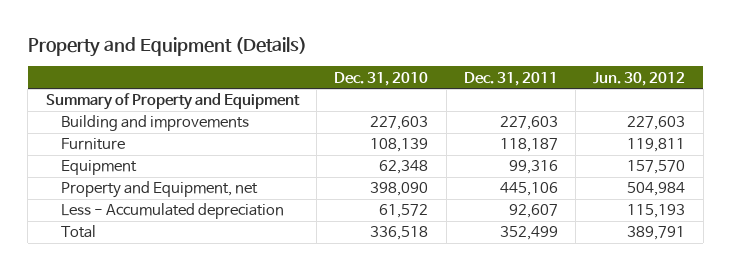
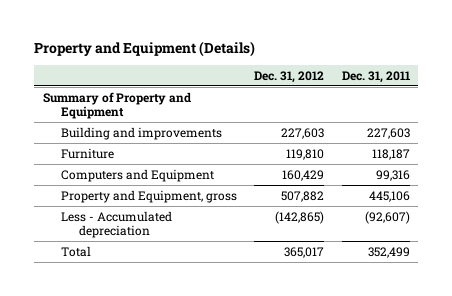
- | Dec. 31, 2010 | Dec. 31, 2011 | Jun. 30, 2012
+ | Dec. 31, 2012 | Dec. 31, 2011
- Equipment | 62,348 | 99,316 | 157,570
- Property and Equipment, net | 398,090 | 445,106 | 504,984
- Less - Accumulated depreciation | 61,572 | 92,607 | 115,193
+ Computers and Equipment | 160,429 | 99,316
+ Property and Equipment, gross | 507,882 | 445,106
+ Less - Accumulated depreciation | (142,865) | (92,607)

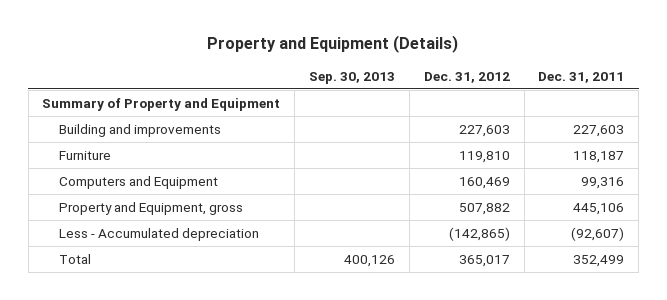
- | Dec. 31, 2012 | Dec. 31, 2011
+ | Sep. 30, 2013 | Dec. 31, 2012 | Dec. 31, 2011
- Computers and Equipment | 160,429 | 99,316
+ Computers and Equipment | | 160,469 | 99,316

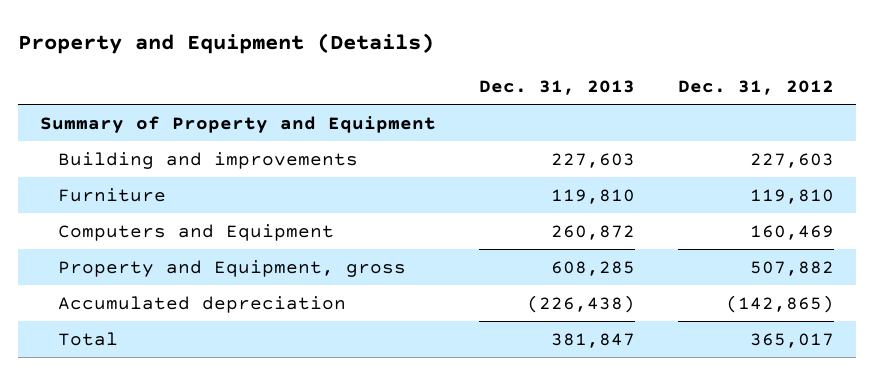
- | Sep. 30, 2013 | Dec. 31, 2012 | Dec. 31, 2011
+ | Dec. 31, 2013 | Dec. 31, 2012
- Less - Accumulated depreciation | | (142,865) | (92,607)
+ Accumulated depreciation | (226,438) | (142,865)

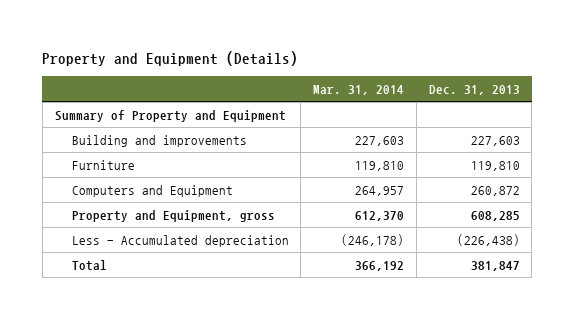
- | Dec. 31, 2013 | Dec. 31, 2012
+ | Mar. 31, 2014 | Dec. 31, 2013
- Accumulated depreciation | (226,438) | (142,865)
+ Less - Accumulated depreciation | (246,178) | (226,438)

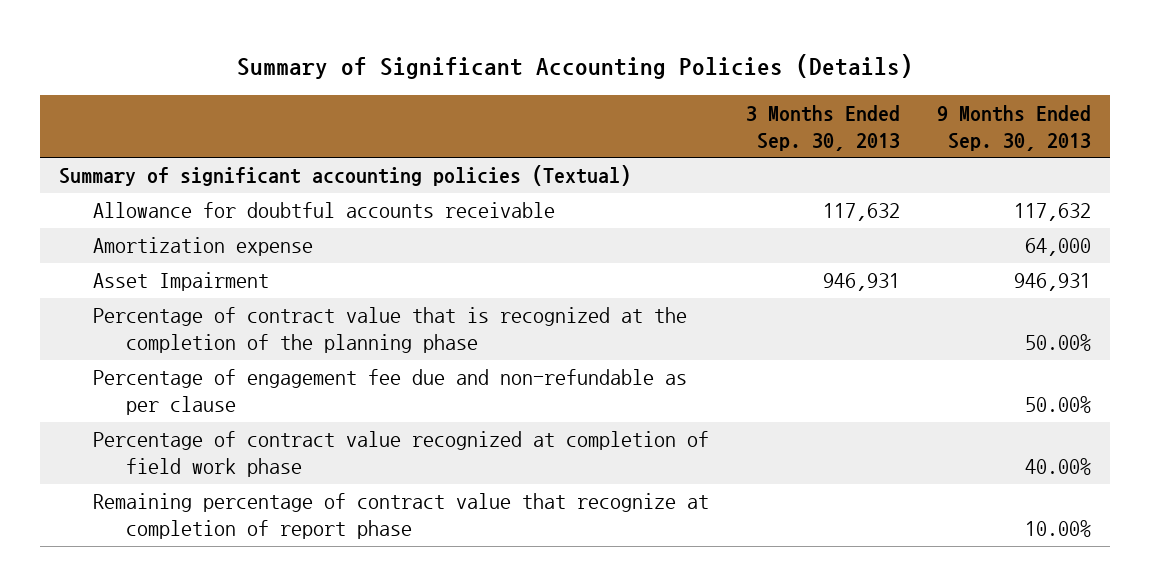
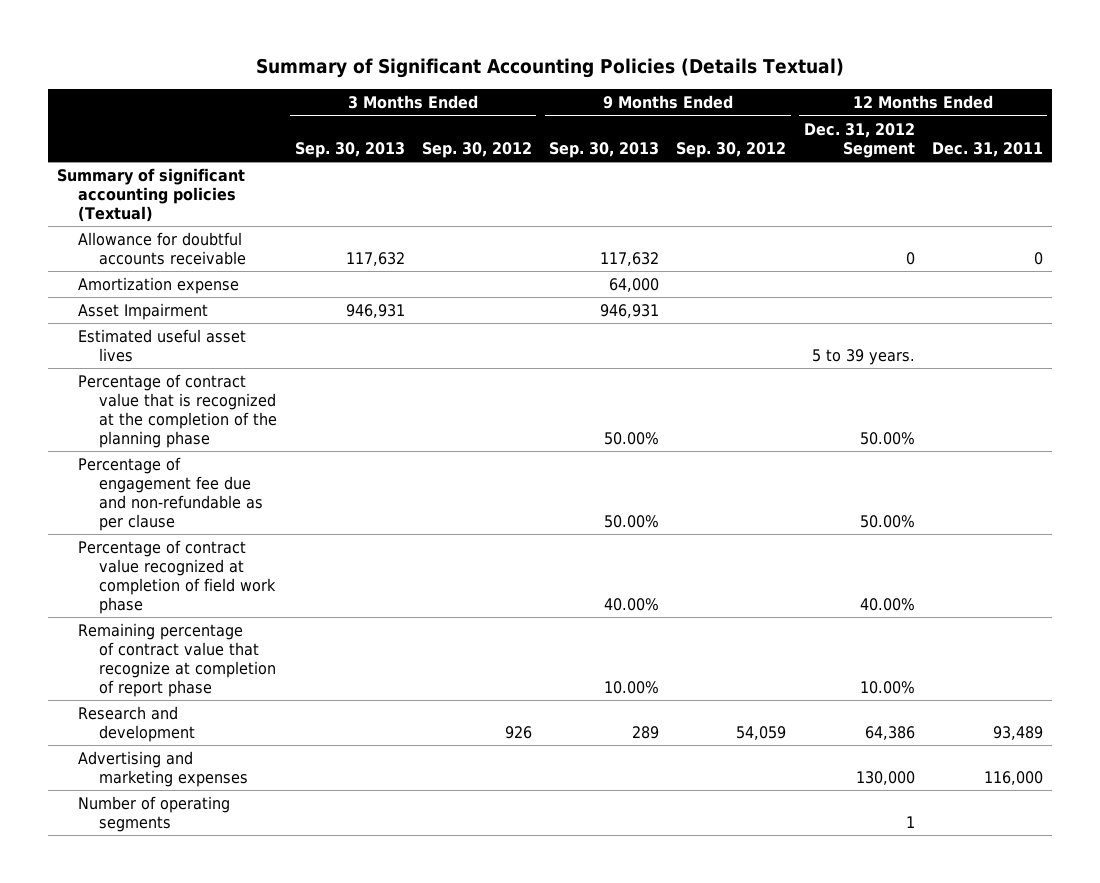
- Summary of Significant Accounting Policies (Details)
+ Summary of Significant Accounting Policies (Details Textual)
- | 3 Months Ended Sep. 30, 2013 | 9 Months Ended Sep. 30, 2013
+ | 3 Months Ended Sep. 30, 2013 | 3 Months Ended Sep. 30, 2012 | 9 Months Ended Sep. 30, 2013 | 9 Months Ended Sep. 30, 2012 | 12 Months Ended Dec. 31, 2012 Segment | 12 Months Ended Dec. 31, 2011
+ Estimated useful asset lives | | | | | 5 to 39 years. |
+ Research and development | | 926 | 289 | 54,059 | 64,386 | 93,489
+ Advertising and marketing expenses | | | | | 130,000 | 116,000
+ Number of operating segments | | | | | 1 |

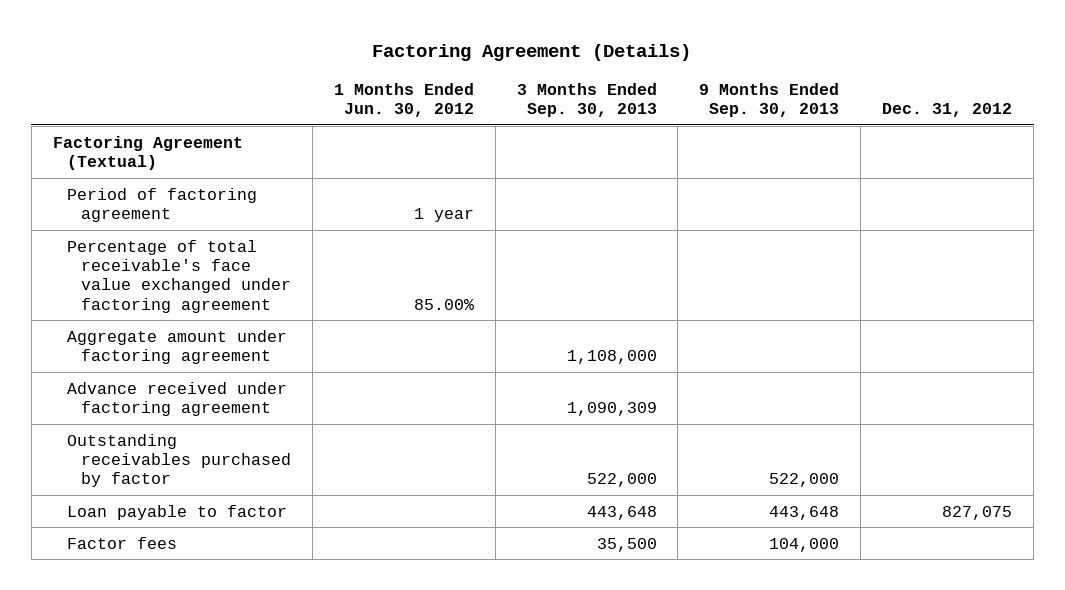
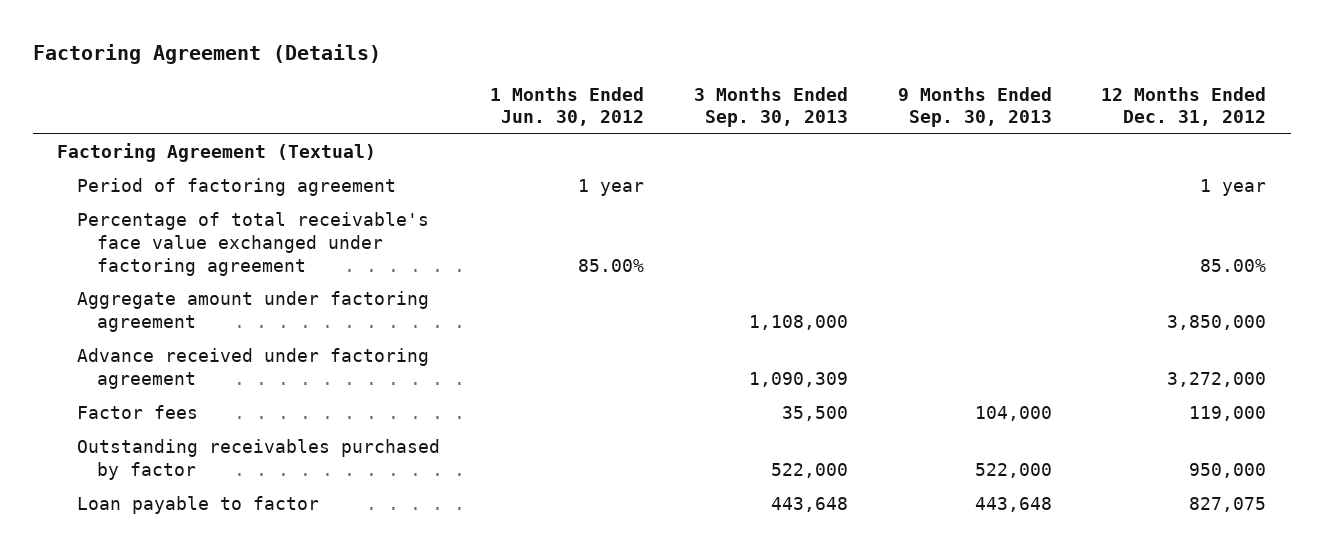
- | 1 Months Ended Jun. 30, 2012 | 3 Months Ended Sep. 30, 2013 | 9 Months Ended Sep. 30, 2013 | Dec. 31, 2012
+ | 1 Months Ended Jun. 30, 2012 | 3 Months Ended Sep. 30, 2013 | 9 Months Ended Sep. 30, 2013 | 12 Months Ended Dec. 31, 2012
moved up: Factor fees | | 35,500 | 104,000 | 119,000

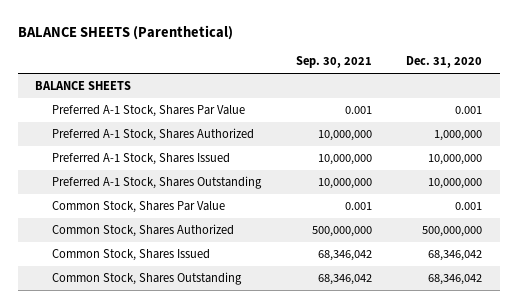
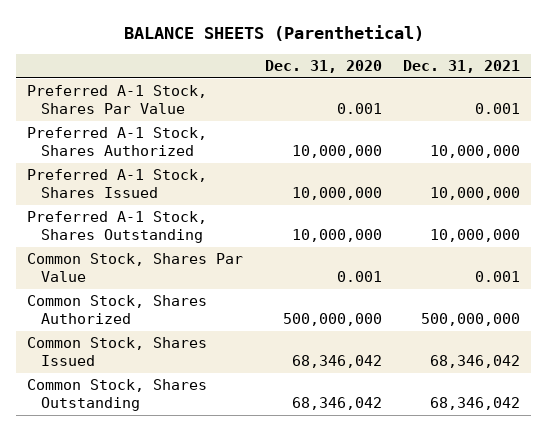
- | Sep. 30, 2021 | Dec. 31, 2020
+ | Dec. 31, 2020 | Dec. 31, 2021
- BALANCE SHEETS
- Preferred A-1 Stock, Shares Authorized | 10,000,000 | 1,000,000
+ Preferred A-1 Stock, Shares Authorized | 10,000,000 | 10,000,000

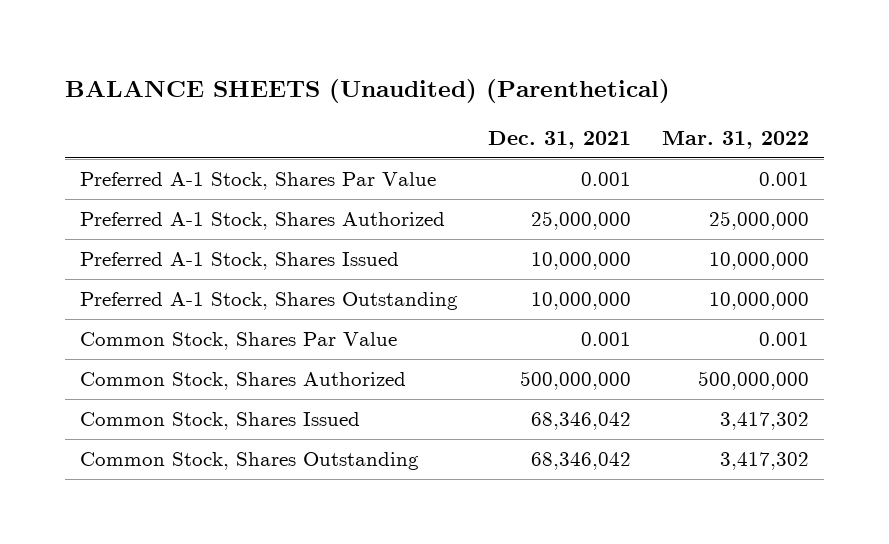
- BALANCE SHEETS (Parenthetical)
+ BALANCE SHEETS (Unaudited) (Parenthetical)
- | Dec. 31, 2020 | Dec. 31, 2021
+ | Dec. 31, 2021 | Mar. 31, 2022
- Preferred A-1 Stock, Shares Authorized | 10,000,000 | 10,000,000
+ Preferred A-1 Stock, Shares Authorized | 25,000,000 | 25,000,000

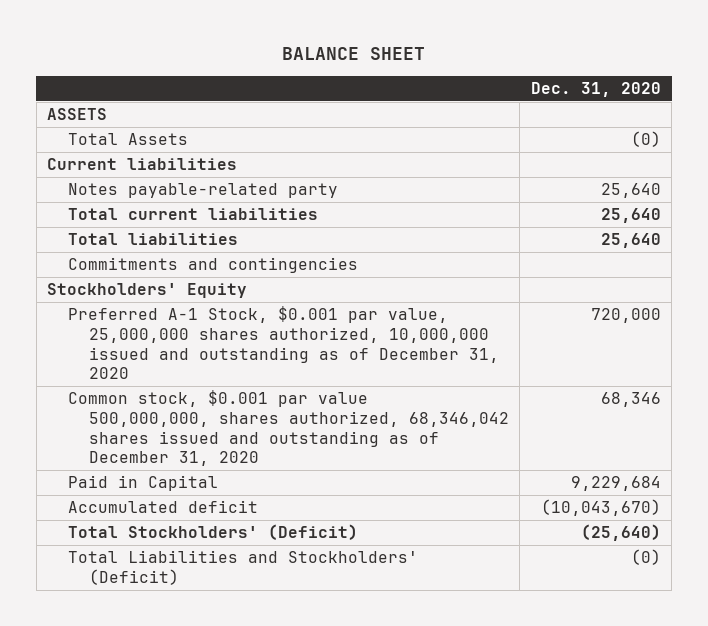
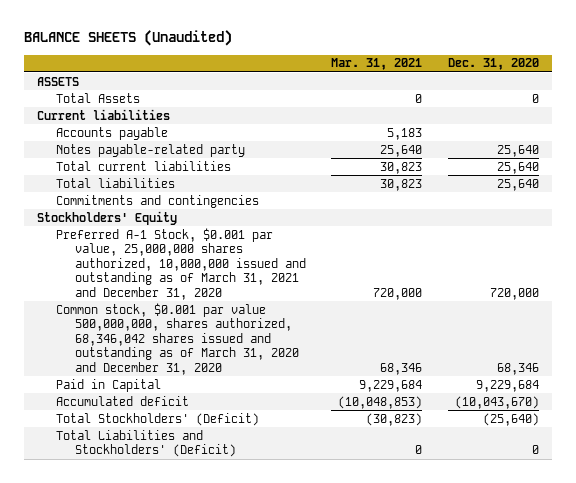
- BALANCE SHEET
+ BALANCE SHEETS (Unaudited)
- | Dec. 31, 2020
+ | Mar. 31, 2021 | Dec. 31, 2020
- Total Assets | (0)
+ Total Assets | 0 | 0
+ Accounts payable | 5,183 |
- Preferred A-1 Stock, $0.001 par value, 25,000,000 shares authorized, 10,000,000 issued and outstanding as of December 31, 2020 | 720,000
- Common stock, $0.001 par value 500,000,000, shares authorized, 68,346,042 shares issued and outstanding as of December 31, 2020 | 68,346
+ Preferred A-1 Stock, $0.001 par value, 25,000,000 shares authorized, 10,000,000 issued and outstanding as of March 31, 2021 and December 31, 2020 | 720,000 | 720,000
+ Common stock, $0.001 par value 500,000,000, shares authorized, 68,346,042 shares issued and outstanding as of March 31, 2020 and December 31, 2020 | 68,346 | 68,346
- Total Liabilities and Stockholders' (Deficit) | (0)
+ Total Liabilities and Stockholders' (Deficit) | 0 | 0

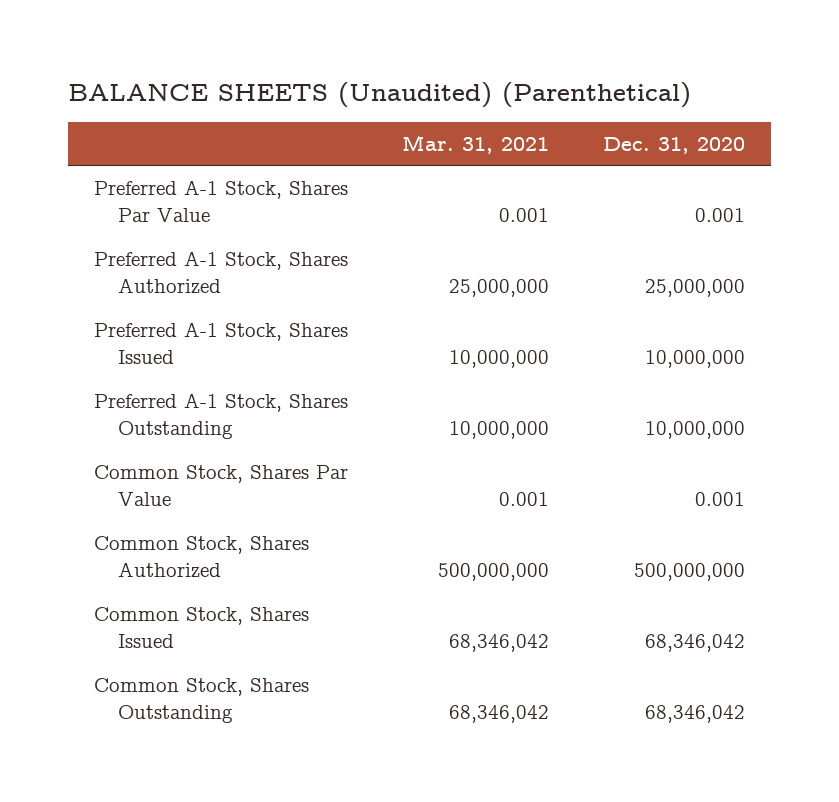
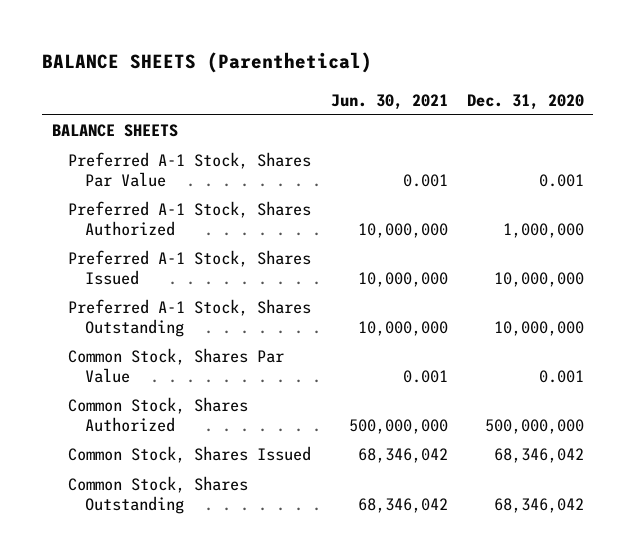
- BALANCE SHEETS (Unaudited) (Parenthetical)
+ BALANCE SHEETS (Parenthetical)
- | Mar. 31, 2021 | Dec. 31, 2020
+ | Jun. 30, 2021 | Dec. 31, 2020
+ BALANCE SHEETS
- Preferred A-1 Stock, Shares Authorized | 25,000,000 | 25,000,000
+ Preferred A-1 Stock, Shares Authorized | 10,000,000 | 1,000,000

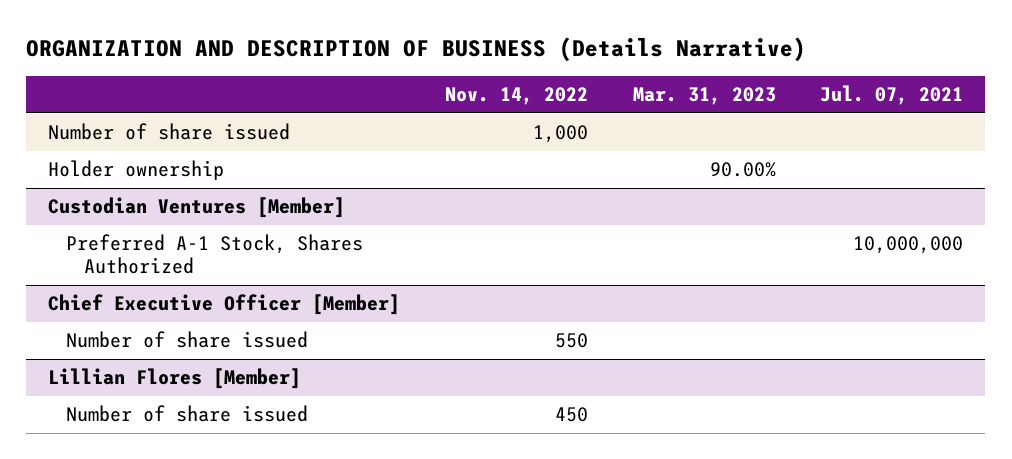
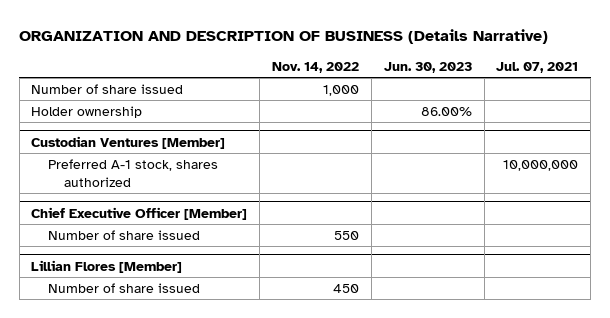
- | Nov. 14, 2022 | Mar. 31, 2023 | Jul. 07, 2021
+ | Nov. 14, 2022 | Jun. 30, 2023 | Jul. 07, 2021
@ Custodian Ventures [Member]
- Preferred A-1 Stock, Shares Authorized | | | 10,000,000
+ Preferred A-1 stock, shares authorized | | | 10,000,000

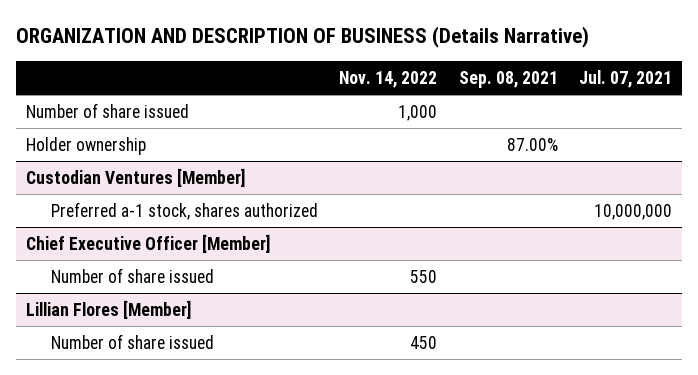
- | Nov. 14, 2022 | Jun. 30, 2023 | Jul. 07, 2021
+ | Nov. 14, 2022 | Sep. 08, 2021 | Jul. 07, 2021
@ Custodian Ventures [Member]
- Preferred A-1 stock, shares authorized | | | 10,000,000
+ Preferred a-1 stock, shares authorized | | | 10,000,000

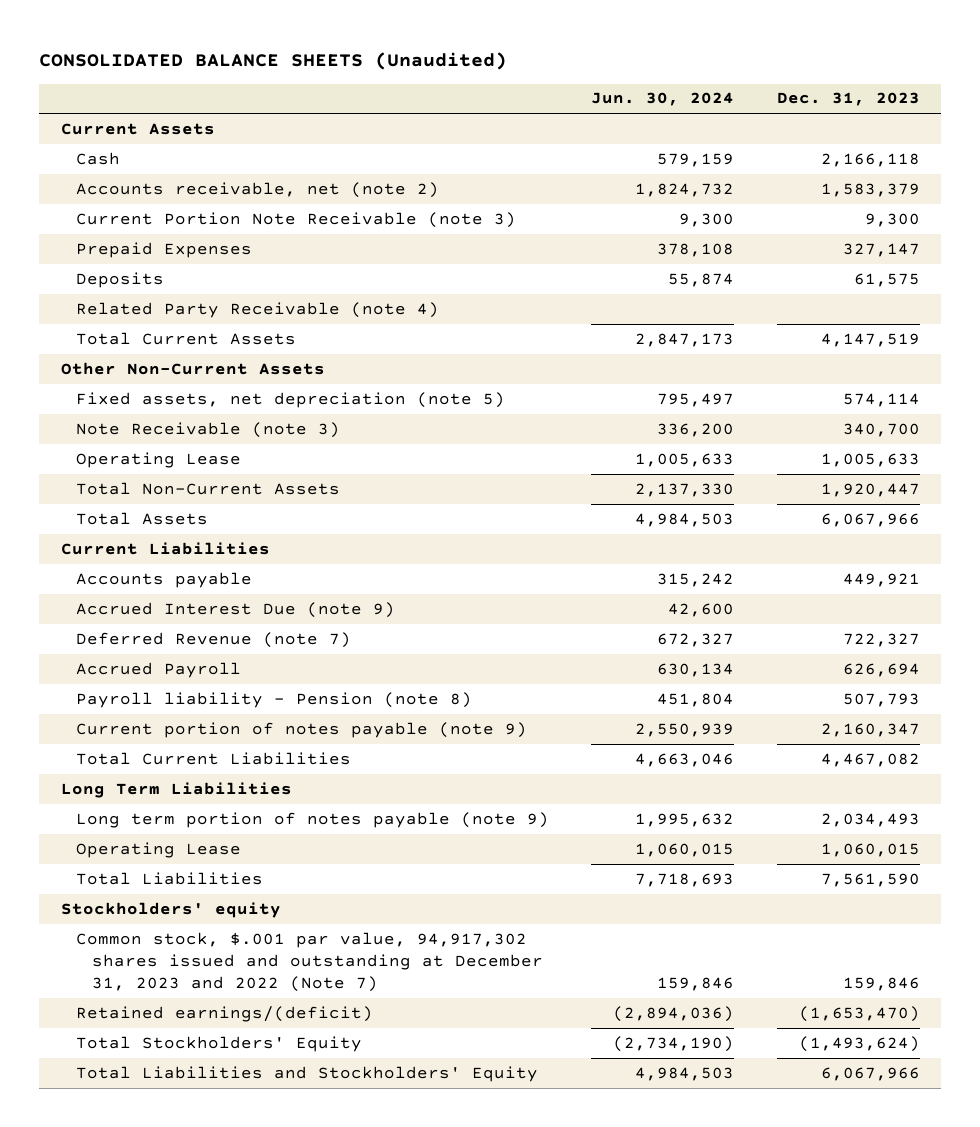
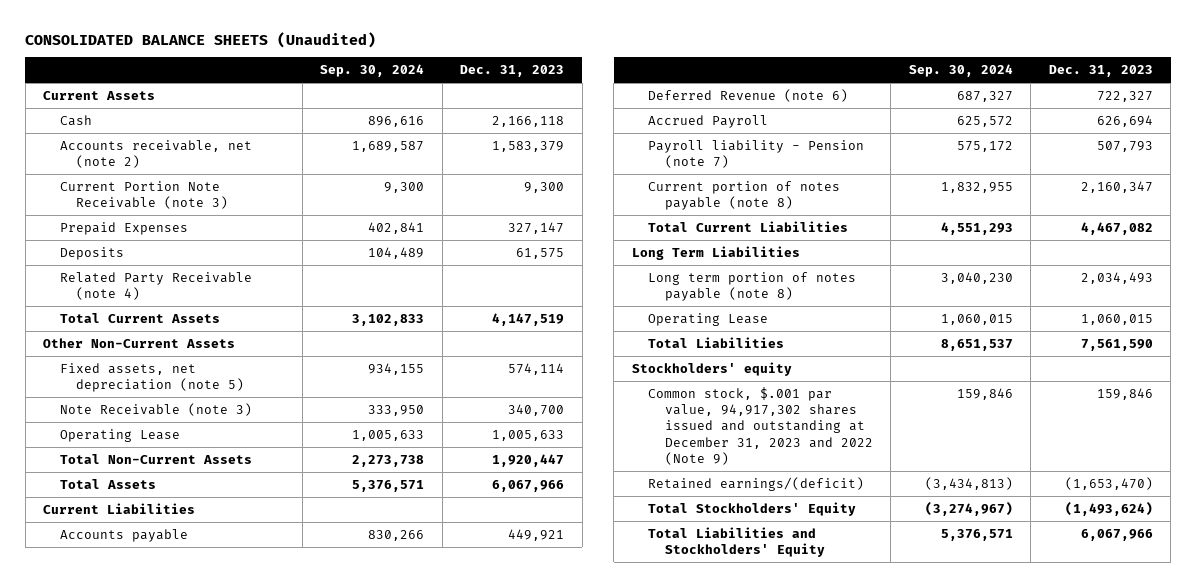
- | Jun. 30, 2024 | Dec. 31, 2023
+ | Sep. 30, 2024 | Dec. 31, 2023
- Accrued Interest Due (note 9) | 42,600 |
- Deferred Revenue (note 7) | 672,327 | 722,327
+ Deferred Revenue (note 6) | 687,327 | 722,327
- Payroll liability - Pension (note 8) | 451,804 | 507,793
- Current portion of notes payable (note 9) | 2,550,939 | 2,160,347
+ Payroll liability - Pension (note 7) | 575,172 | 507,793
+ Current portion of notes payable (note 8) | 1,832,955 | 2,160,347
- Long term portion of notes payable (note 9) | 1,995,632 | 2,034,493
+ Long term portion of notes payable (note 8) | 3,040,230 | 2,034,493
- Common stock, $.001 par value, 94,917,302 shares issued and outstanding at December 31, 2023 and 2022 (Note 7) | 159,846 | 159,846
+ Common stock, $.001 par value, 94,917,302 shares issued and outstanding at December 31, 2023 and 2022 (Note 9) | 159,846 | 159,846

